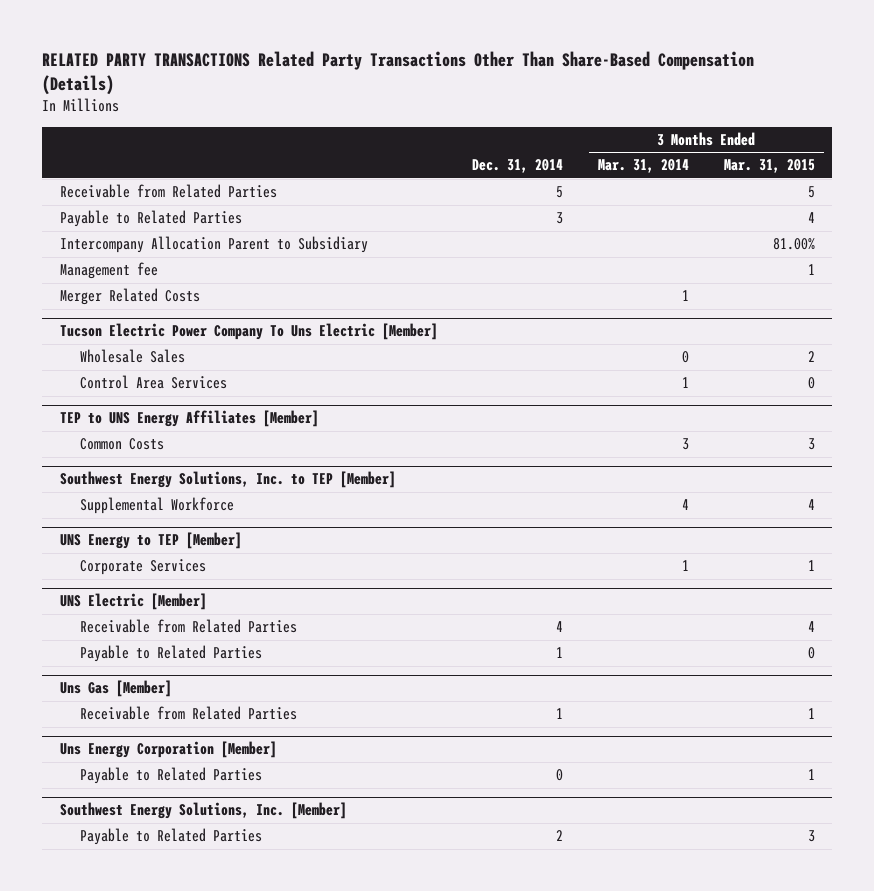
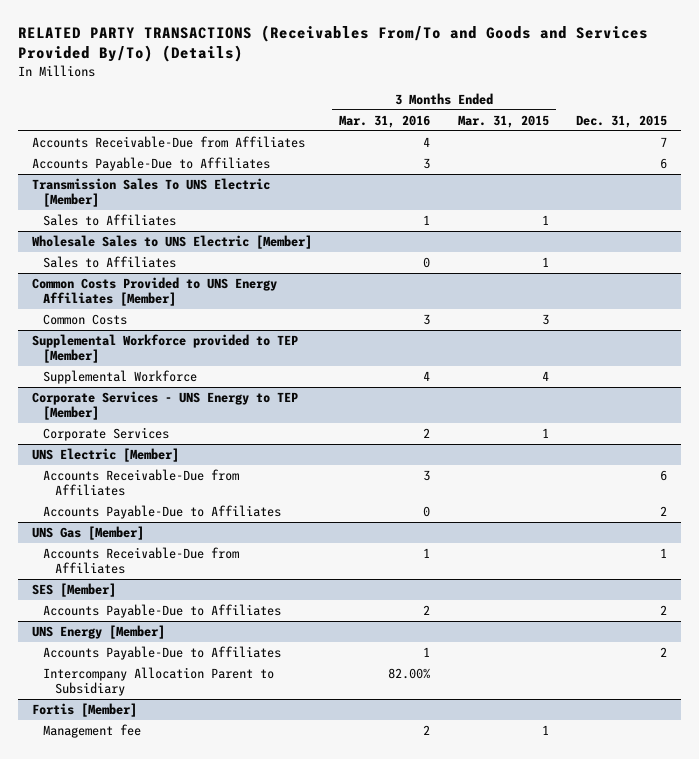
- RELATED PARTY TRANSACTIONS Related Party Transactions Other Than Share-Based Compensation (Details)
+ RELATED PARTY TRANSACTIONS (Receivables From/To and Goods and Services Provided By/To) (Details)
- | Dec. 31, 2014 | 3 Months Ended Mar. 31, 2014 | 3 Months Ended Mar. 31, 2015
+ | 3 Months Ended Mar. 31, 2016 | 3 Months Ended Mar. 31, 2015 | Dec. 31, 2015
- Receivable from Related Parties | 5 | | 5
- Payable to Related Parties | 3 | | 4
- Intercompany Allocation Parent to Subsidiary | | | 81.00%
- Management fee | | | 1
- Merger Related Costs | | 1 |
- Tucson Electric Power Company To Uns Electric [Member]
- Wholesale Sales | | 0 | 2
- Control Area Services | | 1 | 0
- TEP to UNS Energy Affiliates [Member]
+ Accounts Receivable-Due from Affiliates | 4 | | 7
+ Accounts Payable-Due to Affiliates | 3 | | 6
+ Transmission Sales To UNS Electric [Member]
+ Sales to Affiliates | 1 | 1 |
+ Wholesale Sales to UNS Electric [Member]
+ Sales to Affiliates | 0 | 1 |
+ Common Costs Provided to UNS Energy Affiliates [Member]
- Southwest Energy Solutions, Inc. to TEP [Member]
+ Supplemental Workforce provided to TEP [Member]
- UNS Energy to TEP [Member]
+ Corporate Services - UNS Energy to TEP [Member]
@ UNS Electric [Member]
- Receivable from Related Parties | 4 | | 4
- Payable to Related Parties | 1 | | 0
- Uns Gas [Member]
- Receivable from Related Parties | 1 | | 1
- Uns Energy Corporation [Member]
- Payable to Related Parties | 0 | | 1
- Southwest Energy Solutions, Inc. [Member]
- Payable to Related Parties | 2 | | 3
@ UNS Electric [Member]
+ Accounts Receivable-Due from Affiliates | 3 | | 6
+ Accounts Payable-Due to Affiliates | 0 | | 2
+ UNS Gas [Member]
+ Accounts Receivable-Due from Affiliates | 1 | | 1
+ SES [Member]
+ Accounts Payable-Due to Affiliates | 2 | | 2
+ UNS Energy [Member]
+ Accounts Payable-Due to Affiliates | 1 | | 2
+ Intercompany Allocation Parent to Subsidiary | 82.00% | |
+ Fortis [Member]
+ Management fee | 2 | 1 |

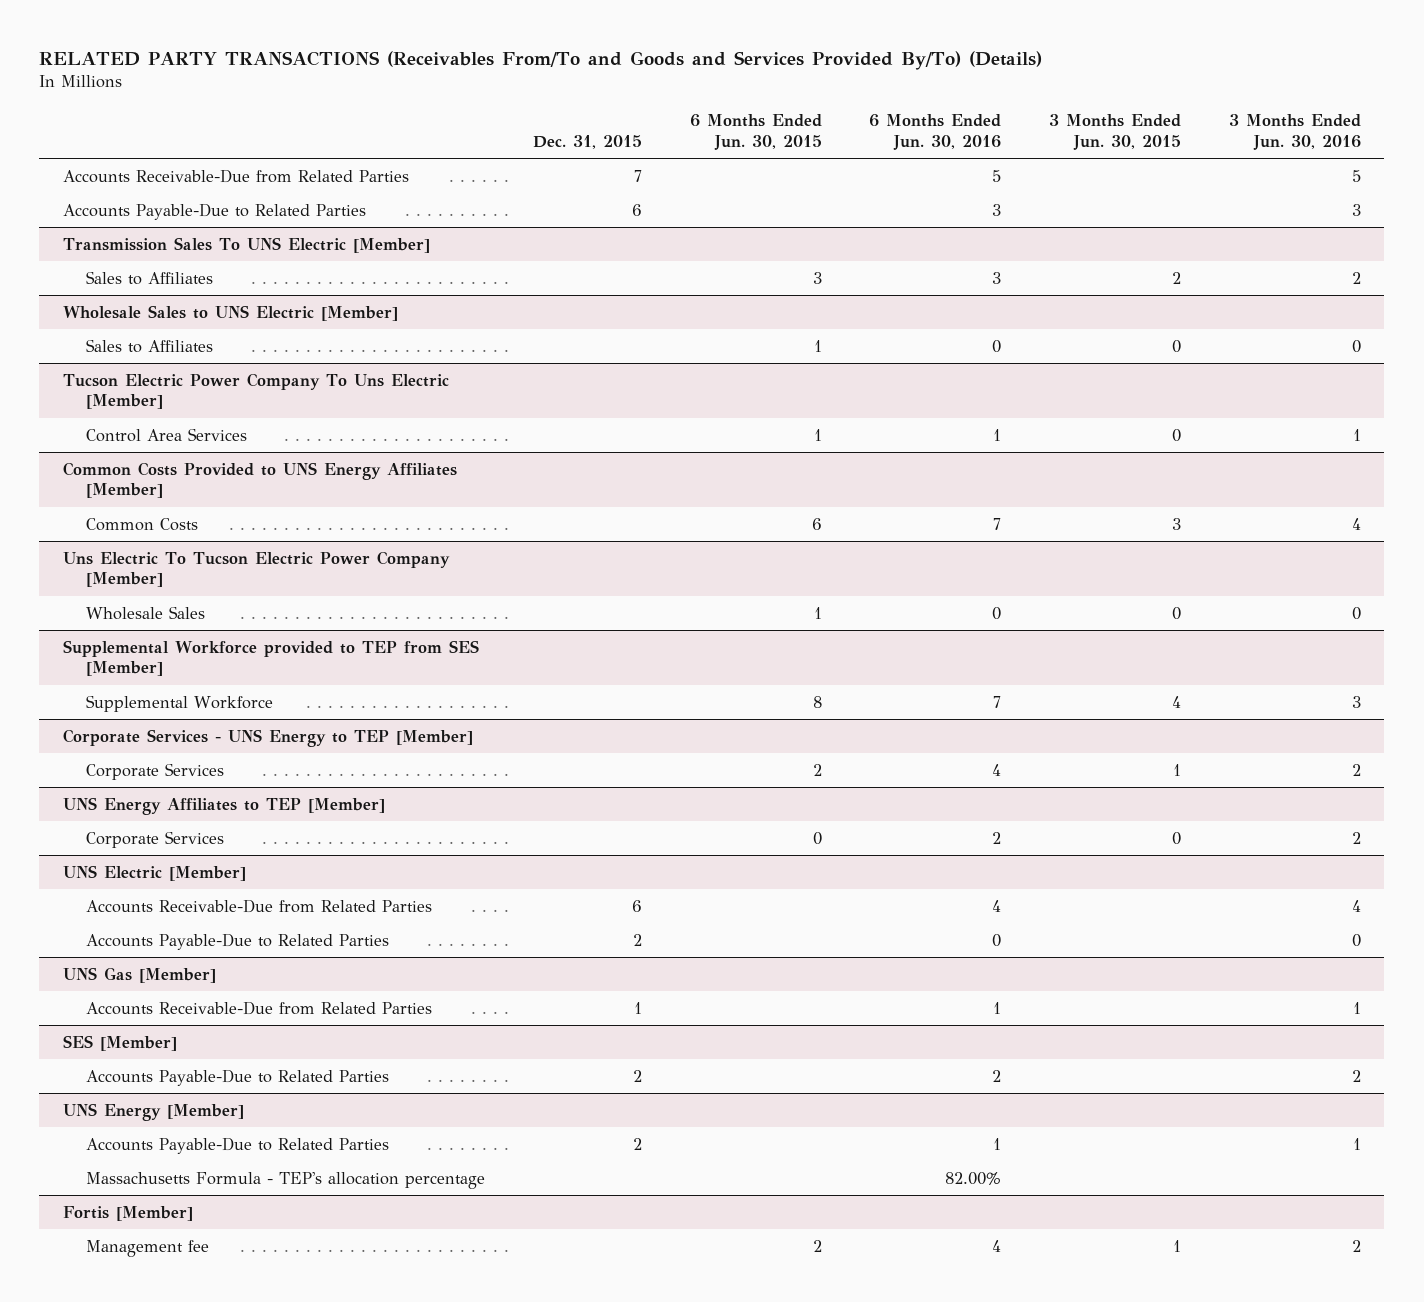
- | 3 Months Ended Mar. 31, 2016 | 3 Months Ended Mar. 31, 2015 | Dec. 31, 2015
+ | Dec. 31, 2015 | 6 Months Ended Jun. 30, 2015 | 6 Months Ended Jun. 30, 2016 | 3 Months Ended Jun. 30, 2015 | 3 Months Ended Jun. 30, 2016
- Accounts Receivable-Due from Affiliates | 4 | | 7
- Accounts Payable-Due to Affiliates | 3 | | 6
+ Accounts Receivable-Due from Related Parties | 7 | | 5 | | 5
+ Accounts Payable-Due to Related Parties | 6 | | 3 | | 3
+ Tucson Electric Power Company To Uns Electric [Member]
+ Control Area Services | | 1 | 1 | 0 | 1
- Supplemental Workforce provided to TEP [Member]
+ Uns Electric To Tucson Electric Power Company [Member]
+ Wholesale Sales | | 1 | 0 | 0 | 0
+ Supplemental Workforce provided to TEP from SES [Member]
+ UNS Energy Affiliates to TEP [Member]
+ Corporate Services | | 0 | 2 | 0 | 2
@ UNS Electric [Member]
- Accounts Receivable-Due from Affiliates | 3 | | 6
- Accounts Payable-Due to Affiliates | 0 | | 2
+ Accounts Receivable-Due from Related Parties | 6 | | 4 | | 4
+ Accounts Payable-Due to Related Parties | 2 | | 0 | | 0
@ UNS Gas [Member]
- Accounts Receivable-Due from Affiliates | 1 | | 1
+ Accounts Receivable-Due from Related Parties | 1 | | 1 | | 1
@ SES [Member]
- Accounts Payable-Due to Affiliates | 2 | | 2
+ Accounts Payable-Due to Related Parties | 2 | | 2 | | 2
@ UNS Energy [Member]
- Accounts Payable-Due to Affiliates | 1 | | 2
- Intercompany Allocation Parent to Subsidiary | 82.00% | |
+ Accounts Payable-Due to Related Parties | 2 | | 1 | | 1
+ Massachusetts Formula - TEP's allocation percentage | | | 82.00% | |

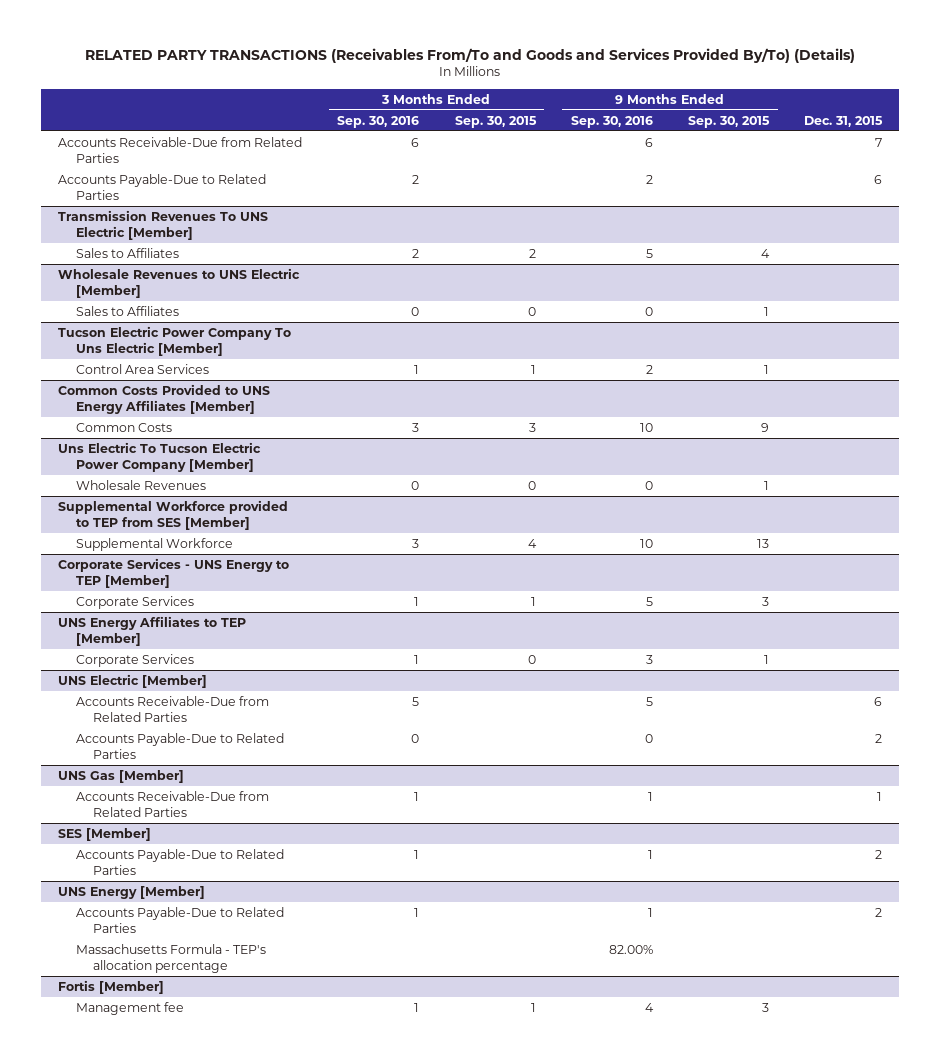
- | Dec. 31, 2015 | 6 Months Ended Jun. 30, 2015 | 6 Months Ended Jun. 30, 2016 | 3 Months Ended Jun. 30, 2015 | 3 Months Ended Jun. 30, 2016
+ | 3 Months Ended Sep. 30, 2016 | 3 Months Ended Sep. 30, 2015 | 9 Months Ended Sep. 30, 2016 | 9 Months Ended Sep. 30, 2015 | Dec. 31, 2015
- Transmission Sales To UNS Electric [Member]
+ Transmission Revenues To UNS Electric [Member]
- Wholesale Sales to UNS Electric [Member]
+ Wholesale Revenues to UNS Electric [Member]
@ Uns Electric To Tucson Electric Power Company [Member]
- Wholesale Sales | | 1 | 0 | 0 | 0
+ Wholesale Revenues | 0 | 0 | 0 | 1 |

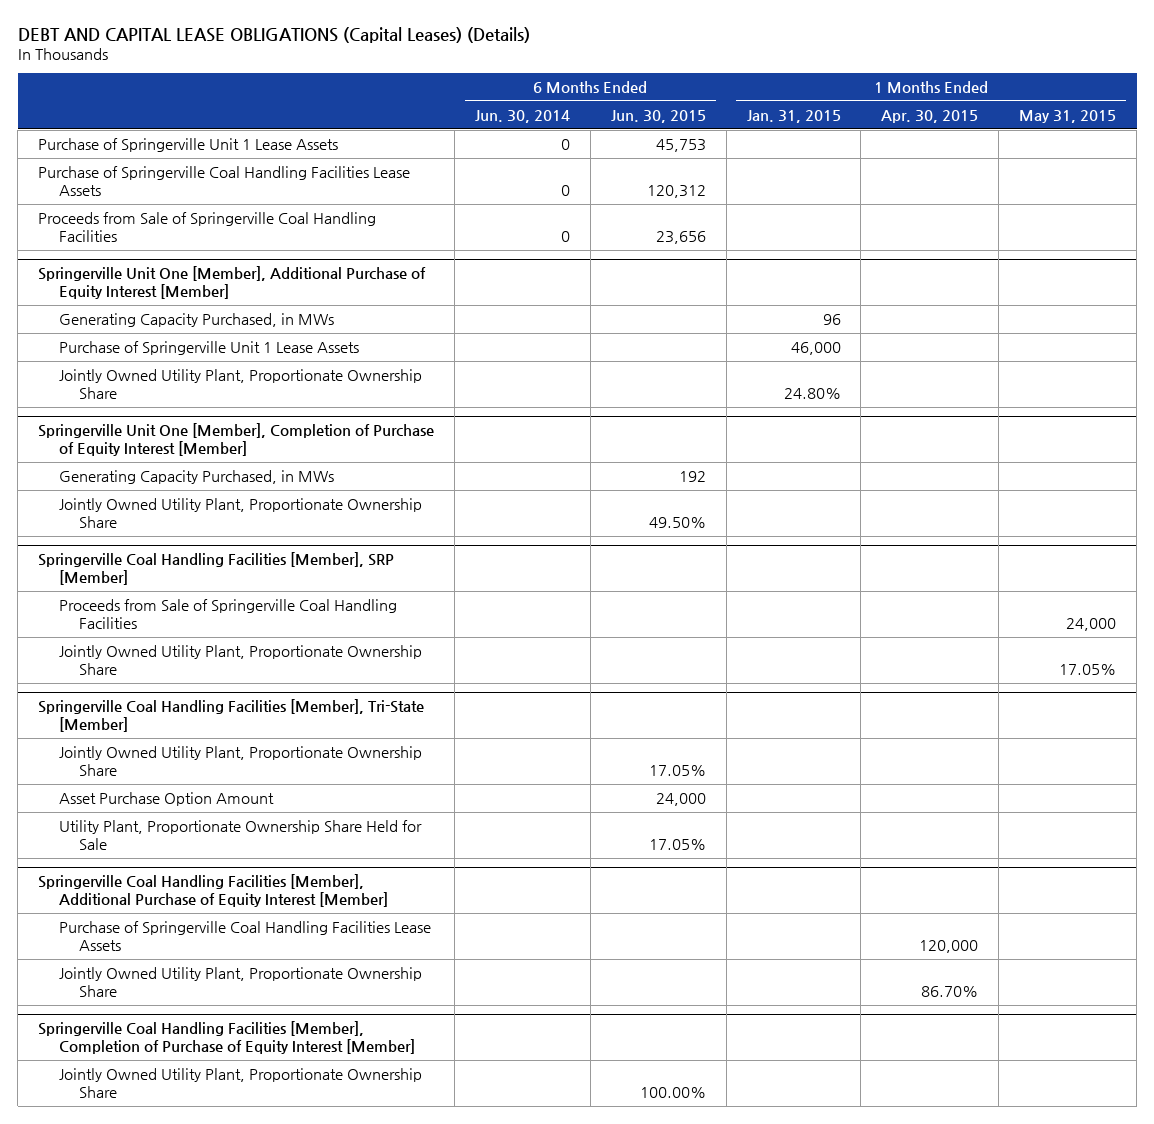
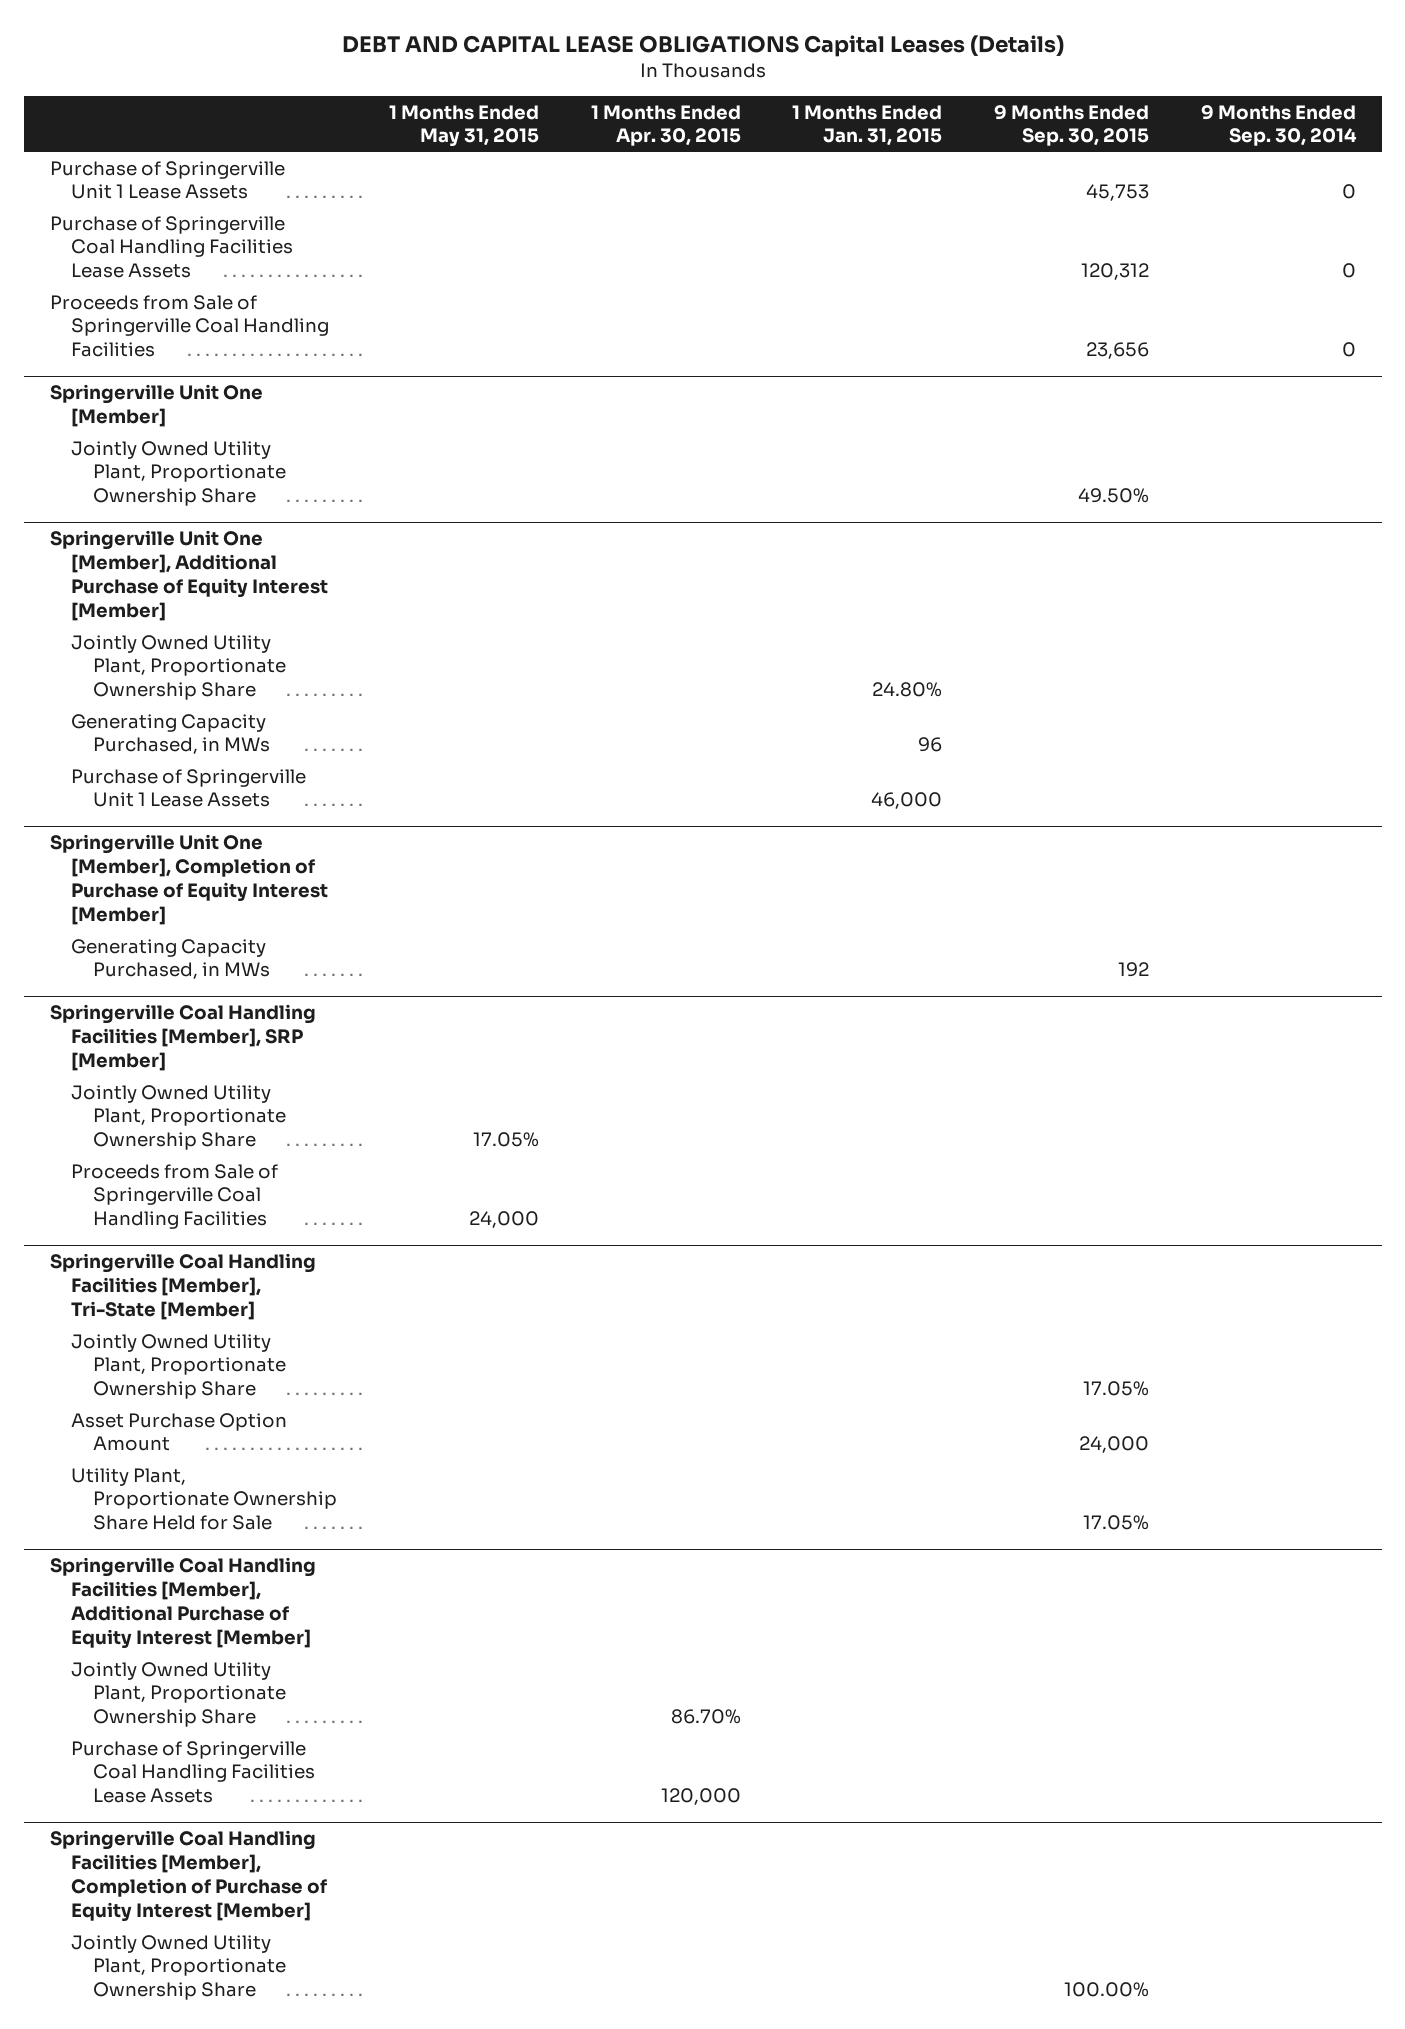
- DEBT AND CAPITAL LEASE OBLIGATIONS (Capital Leases) (Details)
+ DEBT AND CAPITAL LEASE OBLIGATIONS Capital Leases (Details)
- | 6 Months Ended Jun. 30, 2014 | 6 Months Ended Jun. 30, 2015 | 1 Months Ended Jan. 31, 2015 | 1 Months Ended Apr. 30, 2015 | 1 Months Ended May 31, 2015
+ | 1 Months Ended May 31, 2015 | 1 Months Ended Apr. 30, 2015 | 1 Months Ended Jan. 31, 2015 | 9 Months Ended Sep. 30, 2015 | 9 Months Ended Sep. 30, 2014
+ Springerville Unit One [Member]
+ Jointly Owned Utility Plant, Proportionate Ownership Share | | | | 49.50% |
@ Springerville Unit One [Member], Additional Purchase of Equity Interest [Member]
moved up: Jointly Owned Utility Plant, Proportionate Ownership Share | | | 24.80% | |
@ Springerville Unit One [Member], Completion of Purchase of Equity Interest [Member]
- Jointly Owned Utility Plant, Proportionate Ownership Share | | 49.50% | | |
@ Springerville Coal Handling Facilities [Member], SRP [Member]
moved down: Proceeds from Sale of Springerville Coal Handling Facilities | 24,000 | | | |
@ Springerville Coal Handling Facilities [Member], Additional Purchase of Equity Interest [Member]
moved down: Purchase of Springerville Coal Handling Facilities Lease Assets | | 120,000 | | |

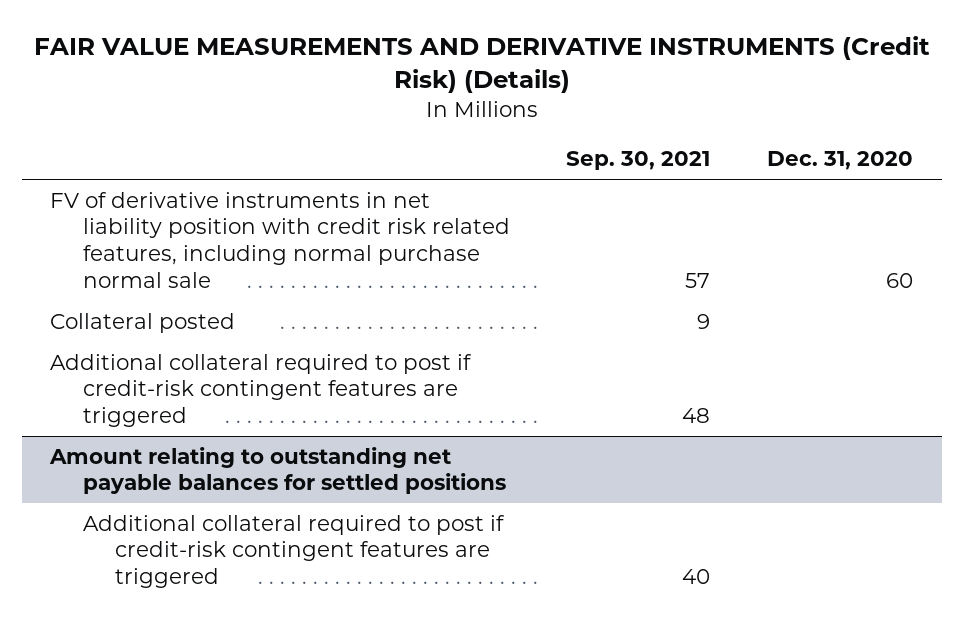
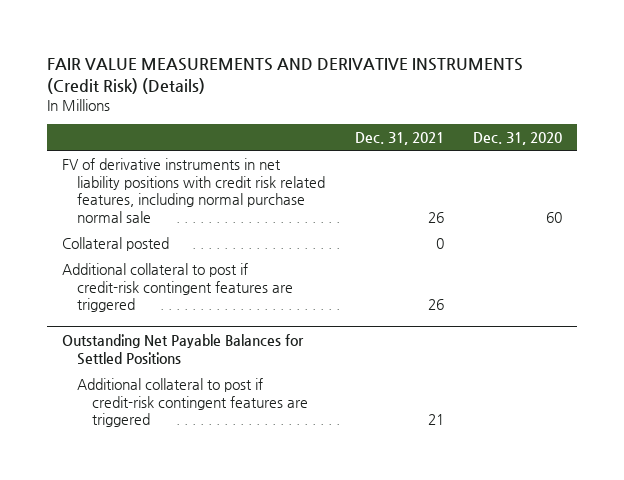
- | Sep. 30, 2021 | Dec. 31, 2020
+ | Dec. 31, 2021 | Dec. 31, 2020
- FV of derivative instruments in net liability position with credit risk related features, including normal purchase normal sale | 57 | 60
+ FV of derivative instruments in net liability positions with credit risk related features, including normal purchase normal sale | 26 | 60
- Additional collateral required to post if credit-risk contingent features are triggered | 48 |
- Amount relating to outstanding net payable balances for settled positions
- Additional collateral required to post if credit-risk contingent features are triggered | 40 |
+ Additional collateral to post if credit-risk contingent features are triggered | 26 |
+ Outstanding Net Payable Balances for Settled Positions
+ Additional collateral to post if credit-risk contingent features are triggered | 21 |

